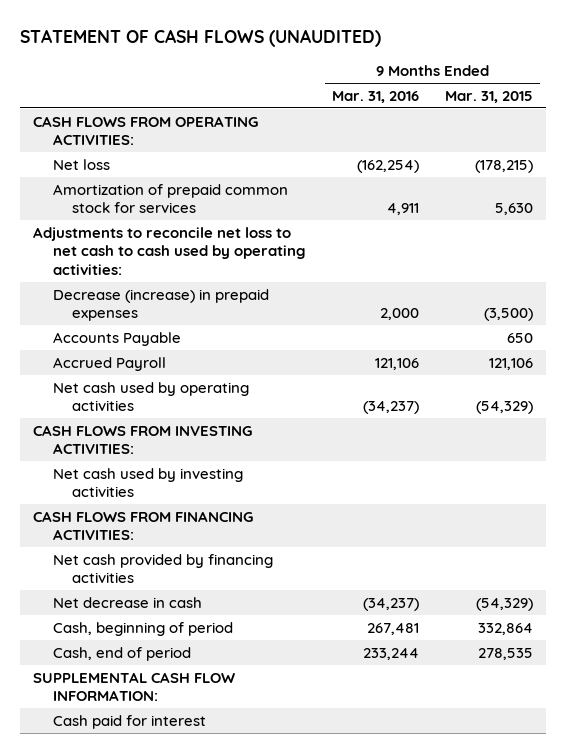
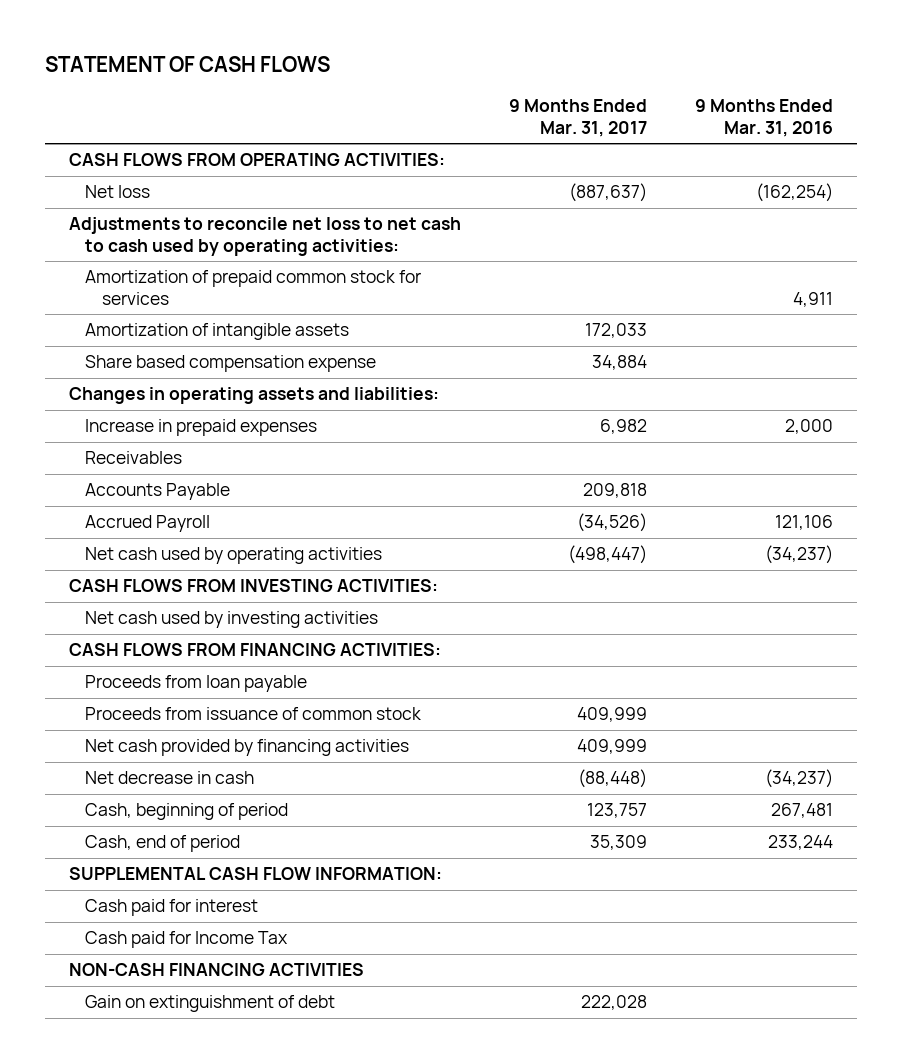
- STATEMENT OF CASH FLOWS (UNAUDITED)
+ STATEMENT OF CASH FLOWS
- | 9 Months Ended Mar. 31, 2016 | 9 Months Ended Mar. 31, 2015
+ | 9 Months Ended Mar. 31, 2017 | 9 Months Ended Mar. 31, 2016
- Decrease (increase) in prepaid expenses | 2,000 | (3,500)
moved down: Amortization of prepaid common stock for services | | 4,911
+ Amortization of intangible assets | 172,033 |
+ Share based compensation expense | 34,884 |
+ Changes in operating assets and liabilities:
+ Increase in prepaid expenses | 6,982 | 2,000
+ Receivables
+ Proceeds from loan payable
+ Proceeds from issuance of common stock | 409,999 |
+ Cash paid for Income Tax
+ NON-CASH FINANCING ACTIVITIES
+ Gain on extinguishment of debt | 222,028 |

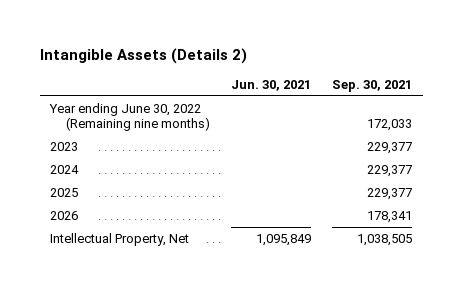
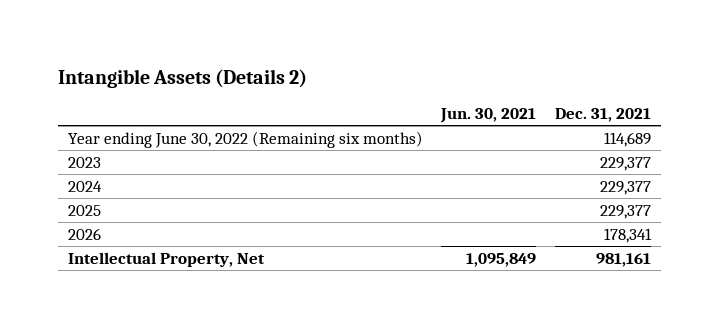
- | Jun. 30, 2021 | Sep. 30, 2021
+ | Jun. 30, 2021 | Dec. 31, 2021
- Year ending June 30, 2022 (Remaining nine months) | | 172,033
+ Year ending June 30, 2022 (Remaining six months) | | 114,689

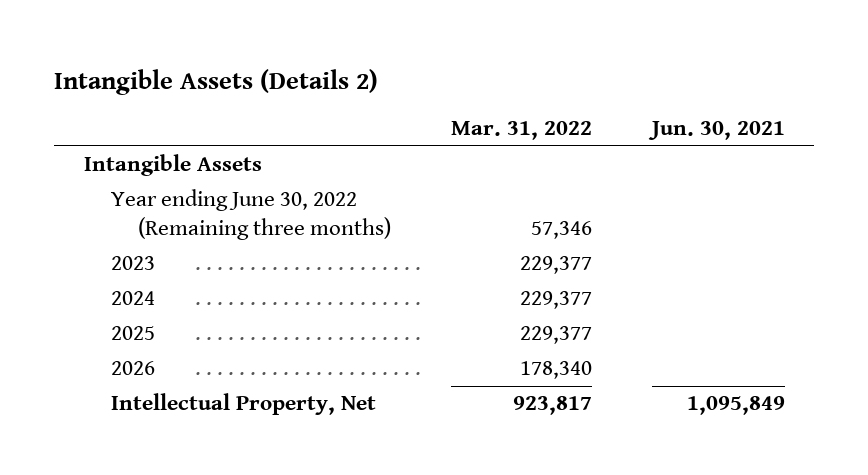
- | Jun. 30, 2021 | Dec. 31, 2021
+ | Mar. 31, 2022 | Jun. 30, 2021
- Year ending June 30, 2022 (Remaining six months) | | 114,689
+ Intangible Assets
+ Year ending June 30, 2022 (Remaining three months) | 57,346 |

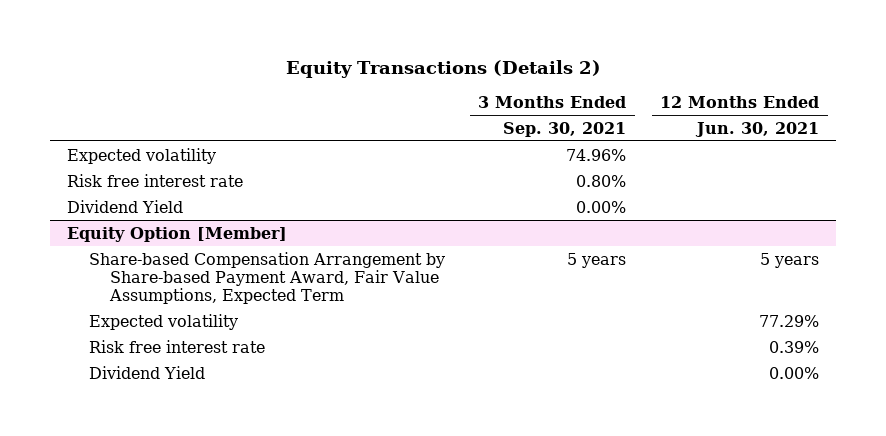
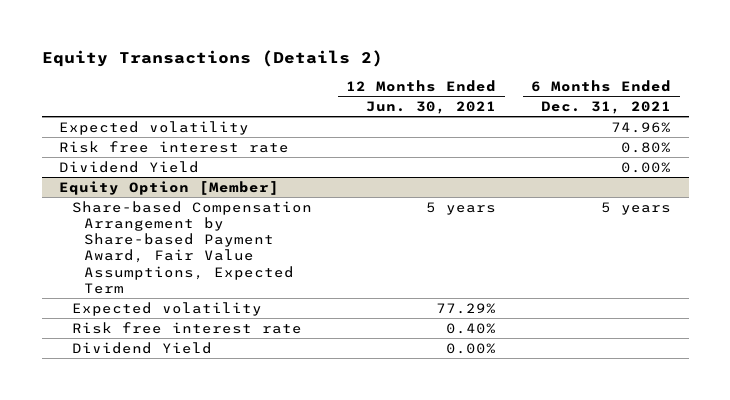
- | 3 Months Ended Sep. 30, 2021 | 12 Months Ended Jun. 30, 2021
+ | 12 Months Ended Jun. 30, 2021 | 6 Months Ended Dec. 31, 2021
@ Equity Option [Member]
- Risk free interest rate | | 0.39%
+ Risk free interest rate | 0.40% |

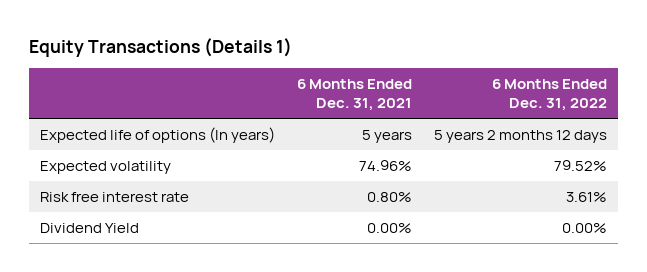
- Equity Transactions (Details 2)
+ Equity Transactions (Details 1)
- | 12 Months Ended Jun. 30, 2021 | 6 Months Ended Dec. 31, 2021
+ | 6 Months Ended Dec. 31, 2021 | 6 Months Ended Dec. 31, 2022
+ Expected life of options (In years) | 5 years | 5 years 2 months 12 days
- Equity Option [Member]
- Share-based Compensation Arrangement by Share-based Payment Award, Fair Value Assumptions, Expected Term | 5 years | 5 years
- Expected volatility | 77.29% |
- Risk free interest rate | 0.40% |
- Dividend Yield | 0.00% |

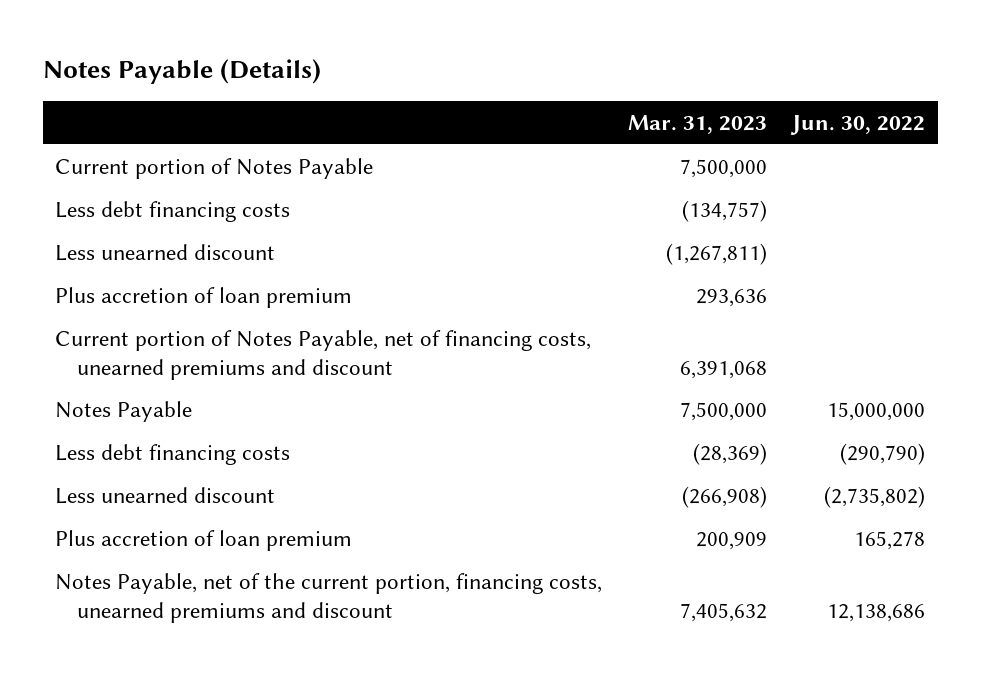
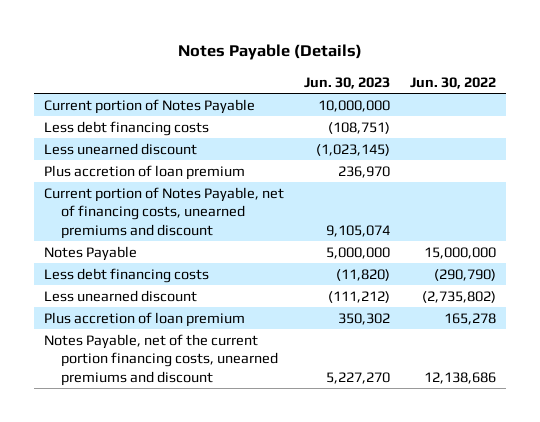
- | Mar. 31, 2023 | Jun. 30, 2022
+ | Jun. 30, 2023 | Jun. 30, 2022
- Notes Payable, net of the current portion, financing costs, unearned premiums and discount | 7,405,632 | 12,138,686
+ Notes Payable, net of the current portion financing costs, unearned premiums and discount | 5,227,270 | 12,138,686

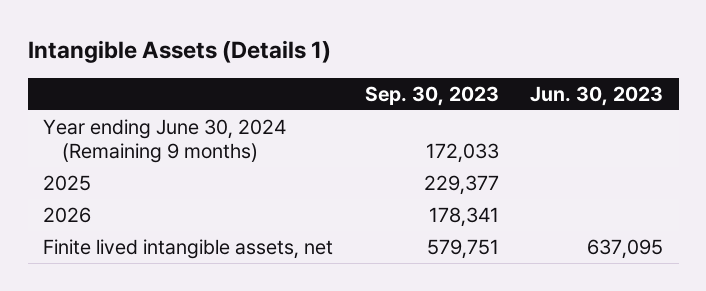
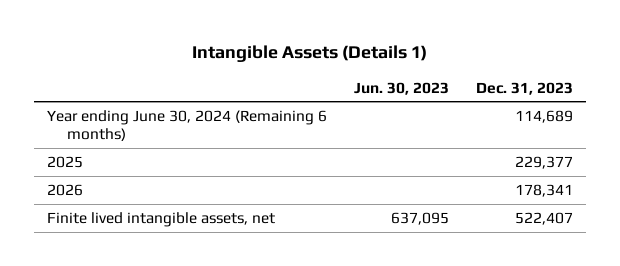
- | Sep. 30, 2023 | Jun. 30, 2023
+ | Jun. 30, 2023 | Dec. 31, 2023
- Year ending June 30, 2024 (Remaining 9 months) | 172,033 |
+ Year ending June 30, 2024 (Remaining 6 months) | | 114,689

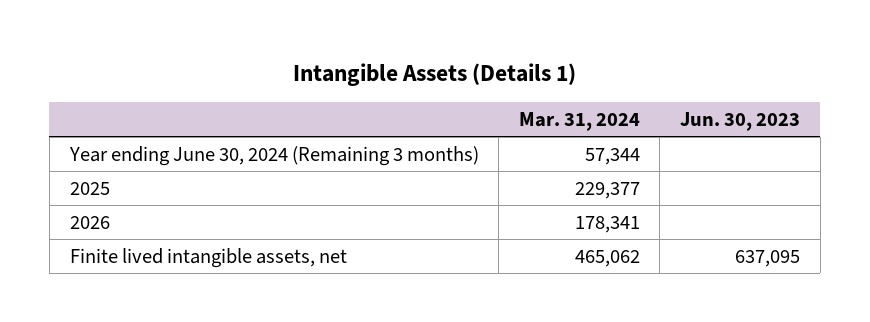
- | Jun. 30, 2023 | Dec. 31, 2023
+ | Mar. 31, 2024 | Jun. 30, 2023
- Year ending June 30, 2024 (Remaining 6 months) | | 114,689
+ Year ending June 30, 2024 (Remaining 3 months) | 57,344 |

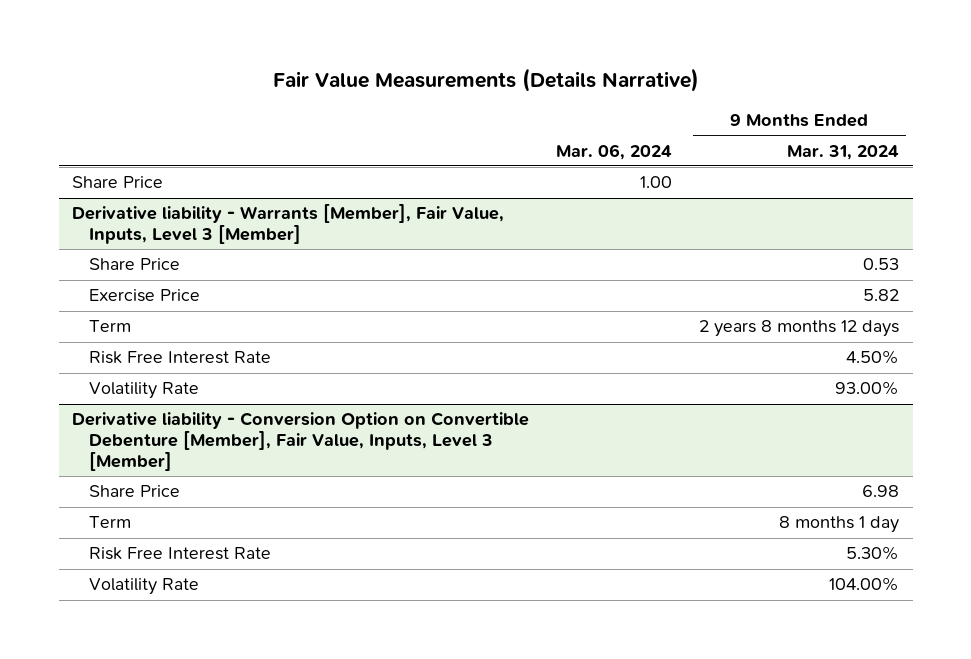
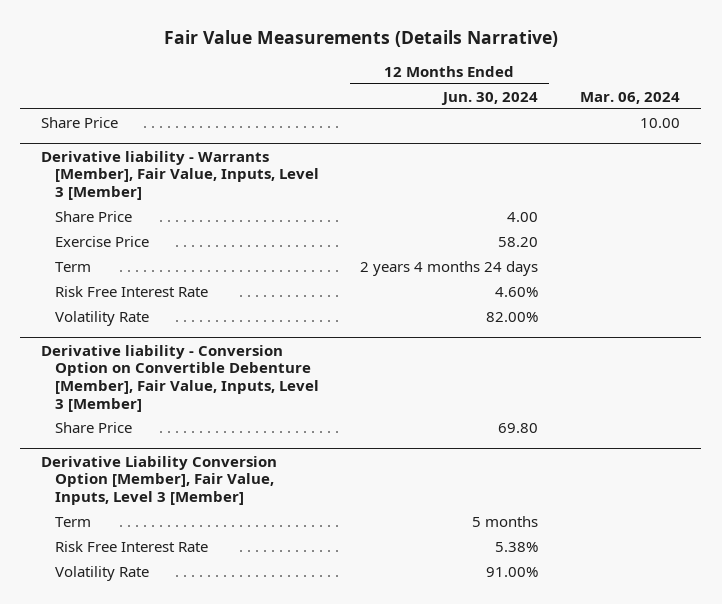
- | Mar. 06, 2024 | 9 Months Ended Mar. 31, 2024
+ | 12 Months Ended Jun. 30, 2024 | Mar. 06, 2024
- Share Price | 1.00 |
+ Share Price | | 10.00
@ Derivative liability - Conversion Option on Convertible Debenture [Member], Fair Value, Inputs, Level 3 [Member]
- Term | | 8 months 1 day
- Risk Free Interest Rate | | 5.30%
- Volatility Rate | | 104.00%
+ Derivative Liability Conversion Option [Member], Fair Value, Inputs, Level 3 [Member]
+ Term | 5 months |
+ Risk Free Interest Rate | 5.38% |
+ Volatility Rate | 91.00% |

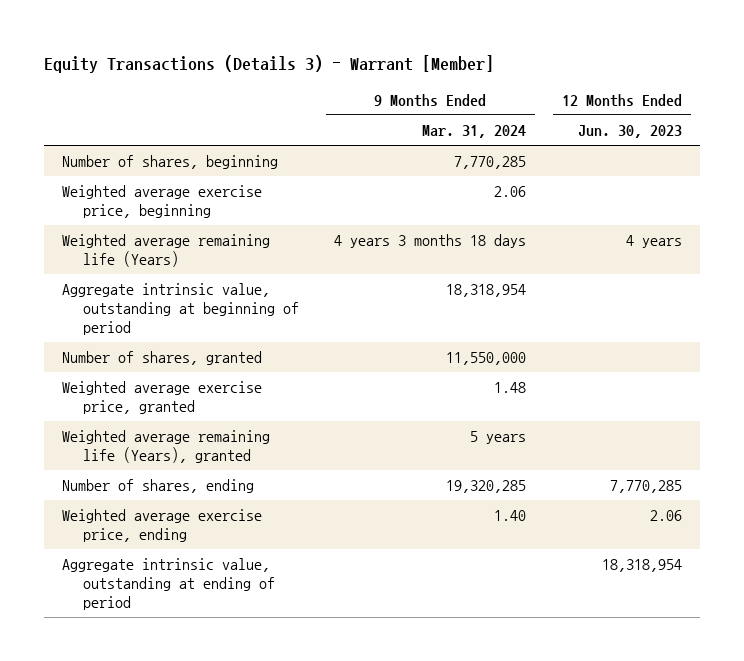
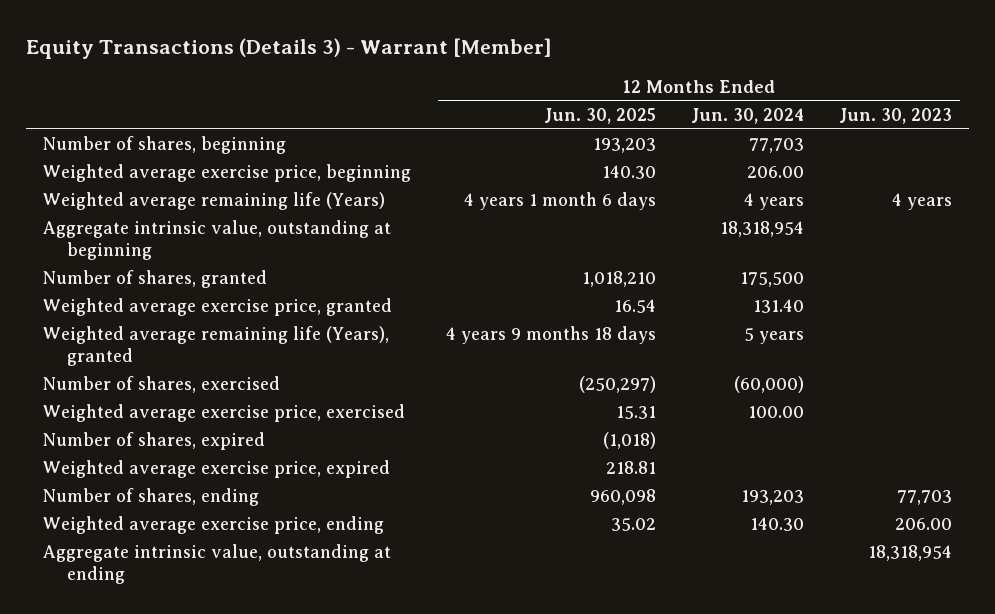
- | 9 Months Ended Mar. 31, 2024 | 12 Months Ended Jun. 30, 2023
+ | 12 Months Ended Jun. 30, 2025 | 12 Months Ended Jun. 30, 2024 | 12 Months Ended Jun. 30, 2023
- Aggregate intrinsic value, outstanding at beginning of period | 18,318,954 |
+ Aggregate intrinsic value, outstanding at beginning | | 18,318,954 |
- Number of shares, ending | 19,320,285 | 7,770,285
- Weighted average exercise price, ending | 1.40 | 2.06
- Aggregate intrinsic value, outstanding at ending of period | | 18,318,954
+ Number of shares, exercised | (250,297) | (60,000) |
+ Weighted average exercise price, exercised | 15.31 | 100.00 |
+ Number of shares, expired | (1,018) | |
+ Weighted average exercise price, expired | 218.81 | |
+ Number of shares, ending | 960,098 | 193,203 | 77,703
+ Weighted average exercise price, ending | 35.02 | 140.30 | 206.00
+ Aggregate intrinsic value, outstanding at ending | | | 18,318,954

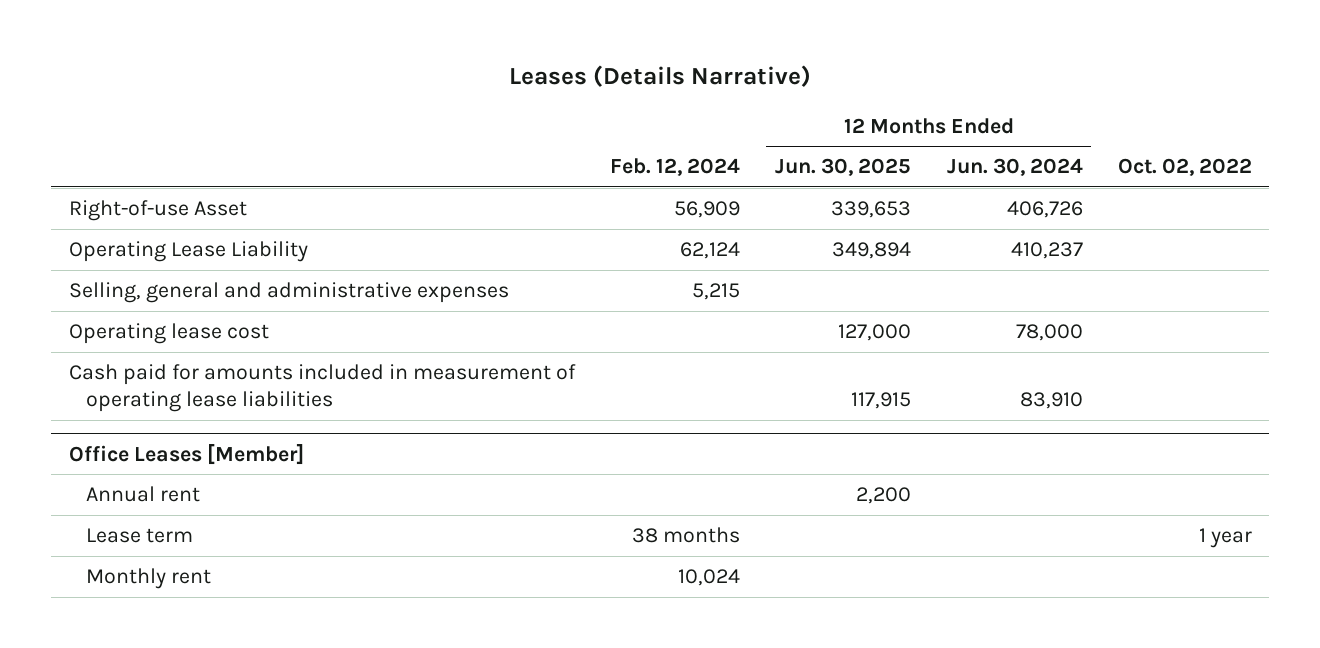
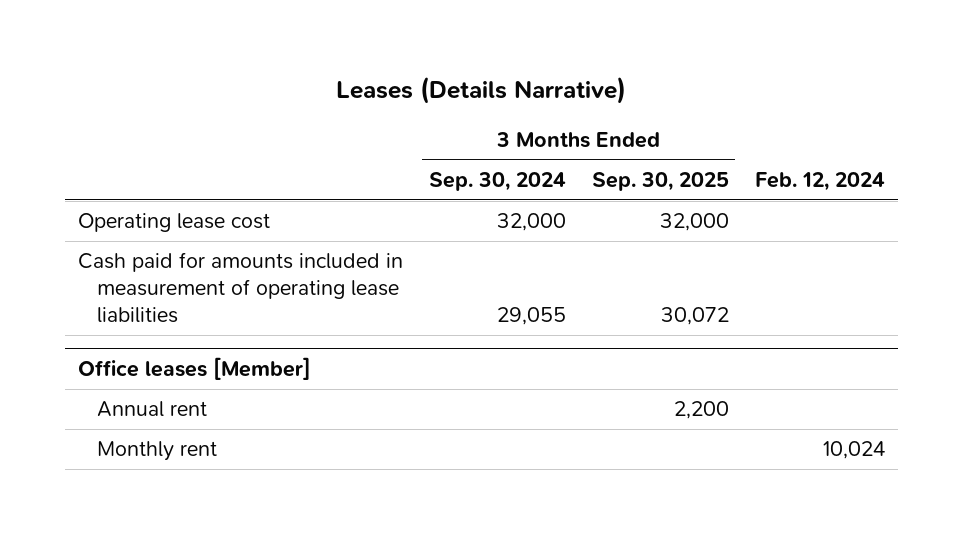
- | Feb. 12, 2024 | 12 Months Ended Jun. 30, 2025 | 12 Months Ended Jun. 30, 2024 | Oct. 02, 2022
+ | 3 Months Ended Sep. 30, 2024 | 3 Months Ended Sep. 30, 2025 | Feb. 12, 2024
- Right-of-use Asset | 56,909 | 339,653 | 406,726 |
- Operating Lease Liability | 62,124 | 349,894 | 410,237 |
- Selling, general and administrative expenses | 5,215 | | |
- Office Leases [Member]
+ Office leases [Member]
- Lease term | 38 months | | | 1 year

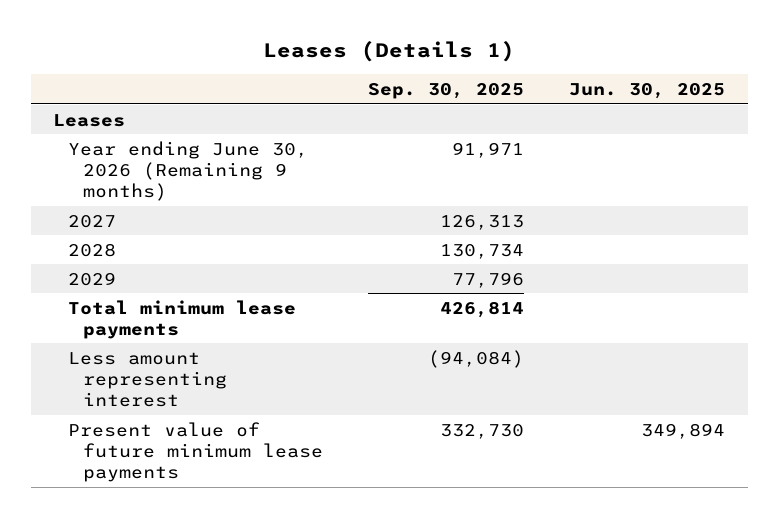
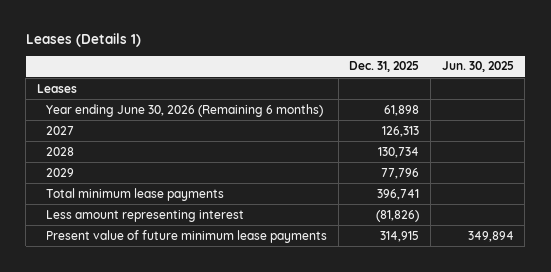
- | Sep. 30, 2025 | Jun. 30, 2025
+ | Dec. 31, 2025 | Jun. 30, 2025
- Year ending June 30, 2026 (Remaining 9 months) | 91,971 |
+ Year ending June 30, 2026 (Remaining 6 months) | 61,898 |

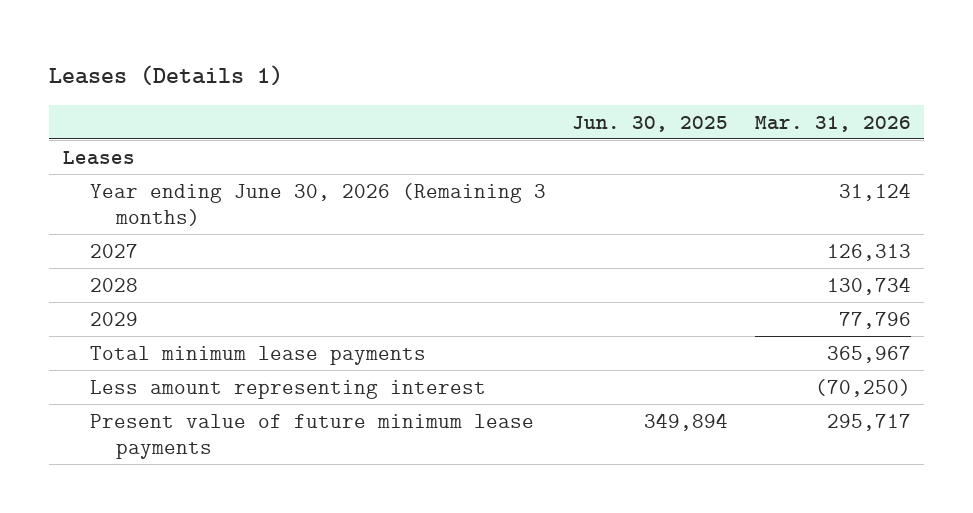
- | Dec. 31, 2025 | Jun. 30, 2025
+ | Jun. 30, 2025 | Mar. 31, 2026
- Year ending June 30, 2026 (Remaining 6 months) | 61,898 |
+ Year ending June 30, 2026 (Remaining 3 months) | | 31,124

